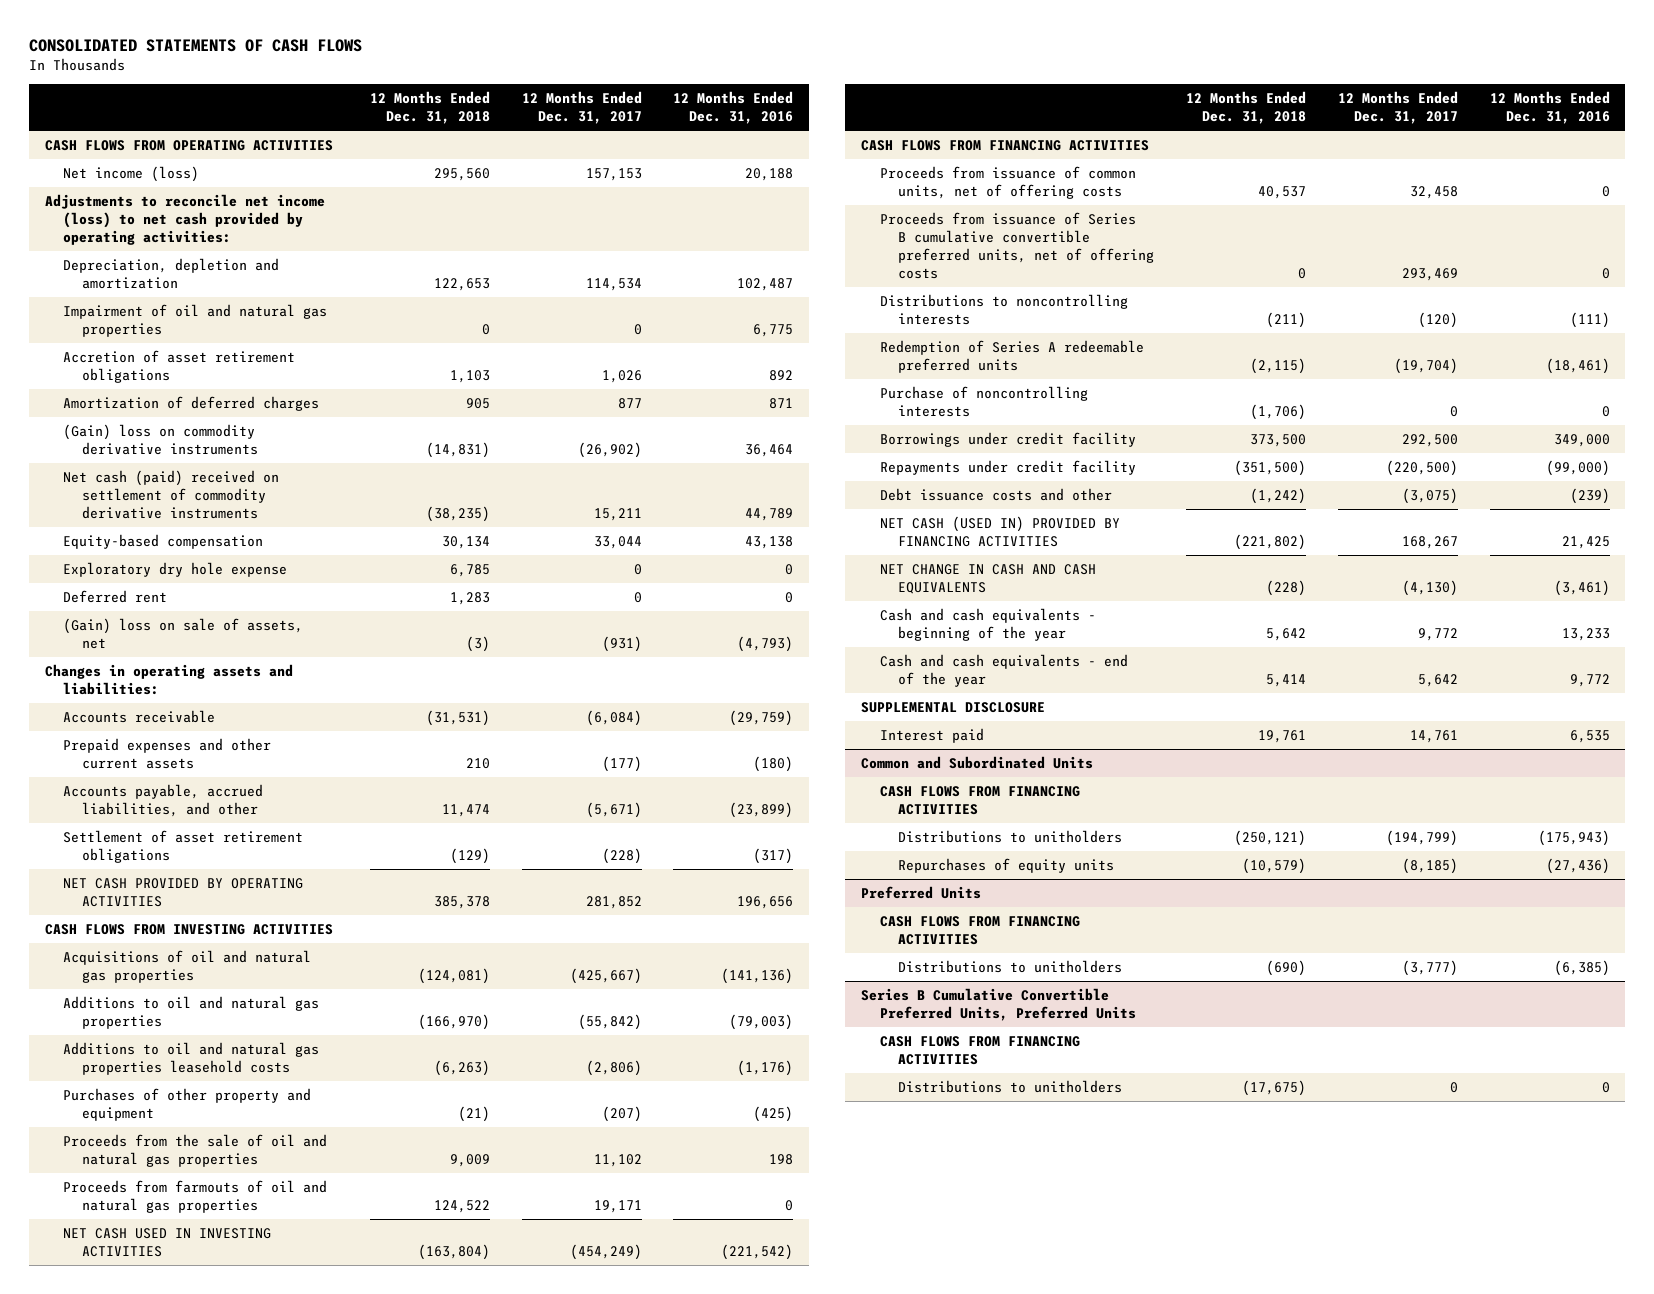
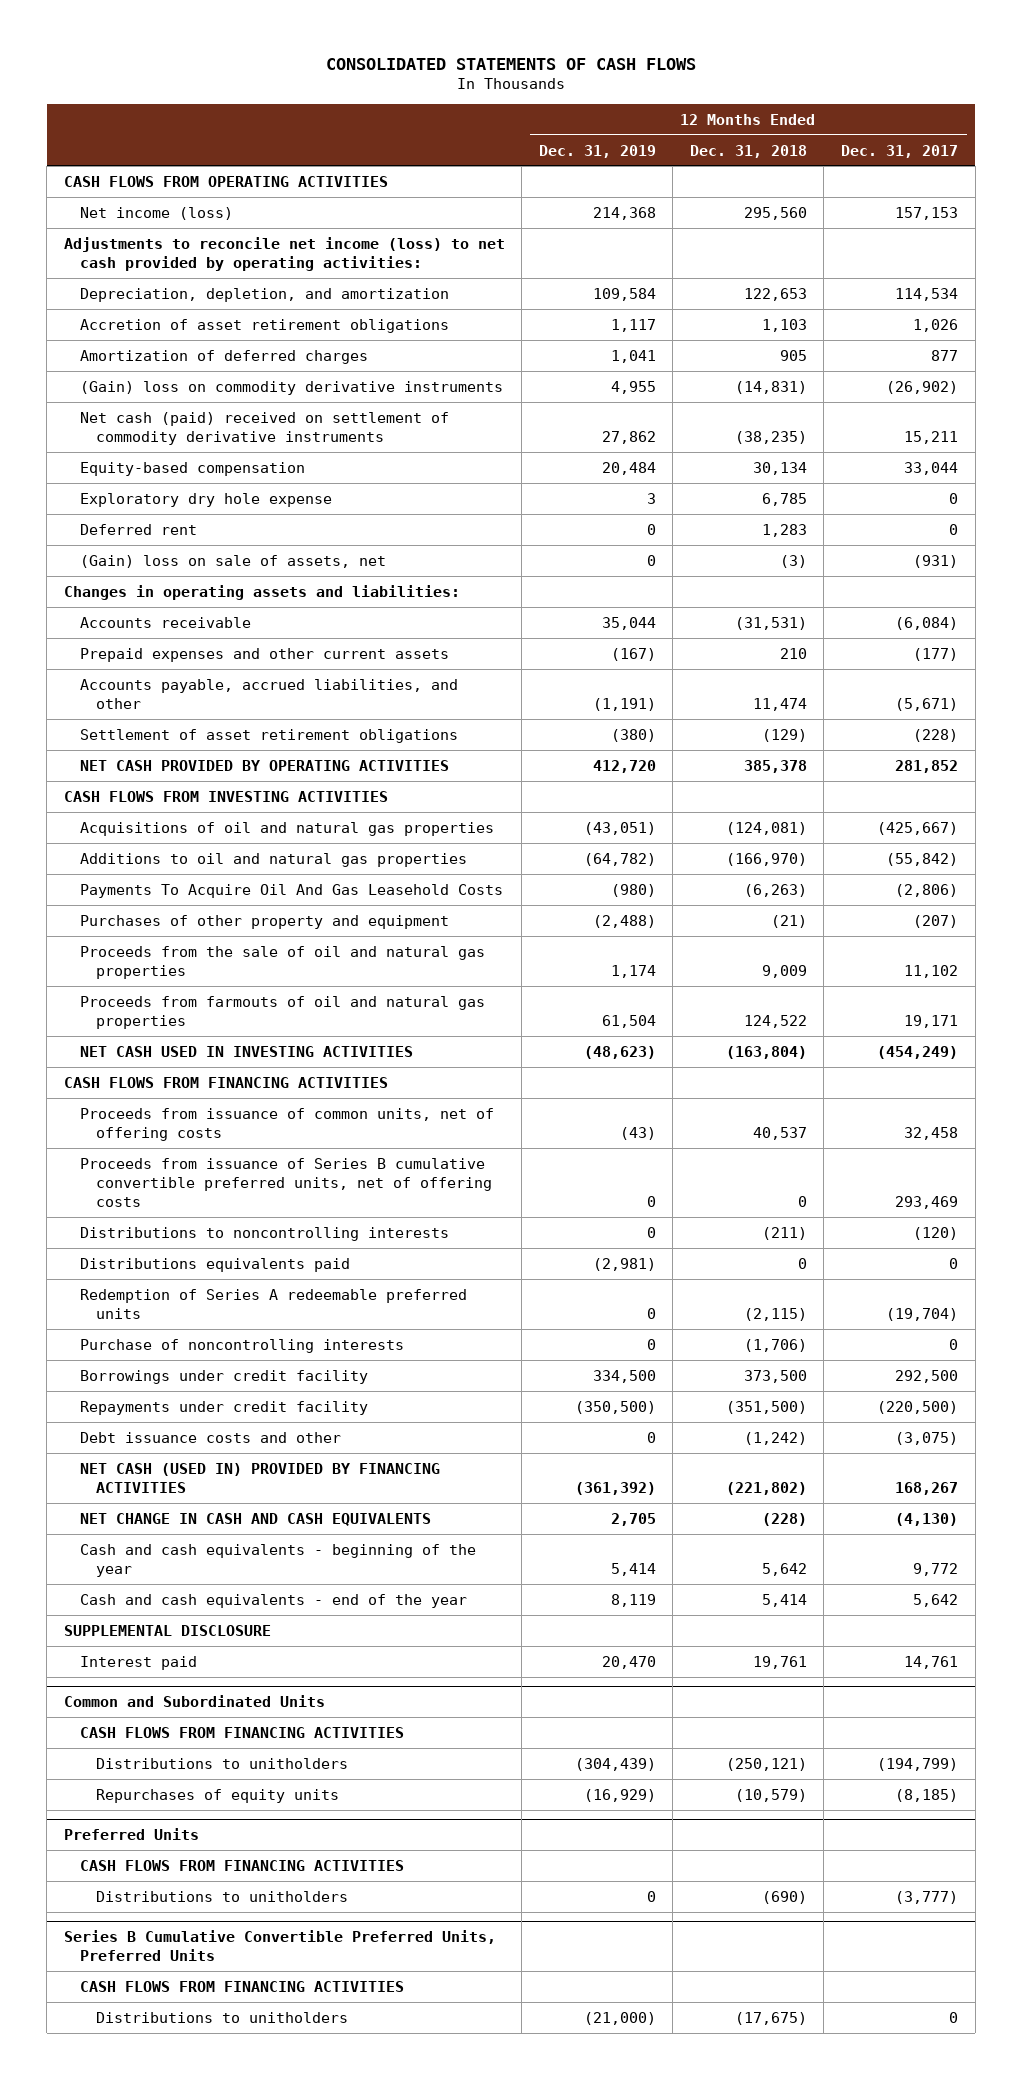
- | 12 Months Ended Dec. 31, 2018 | 12 Months Ended Dec. 31, 2017 | 12 Months Ended Dec. 31, 2016
+ | 12 Months Ended Dec. 31, 2019 | 12 Months Ended Dec. 31, 2018 | 12 Months Ended Dec. 31, 2017
- Depreciation, depletion and amortization | 122,653 | 114,534 | 102,487
- Impairment of oil and natural gas properties | 0 | 0 | 6,775
+ Depreciation, depletion, and amortization | 109,584 | 122,653 | 114,534
- Additions to oil and natural gas properties leasehold costs | (6,263) | (2,806) | (1,176)
+ Payments To Acquire Oil And Gas Leasehold Costs | (980) | (6,263) | (2,806)
+ Distributions equivalents paid | (2,981) | 0 | 0

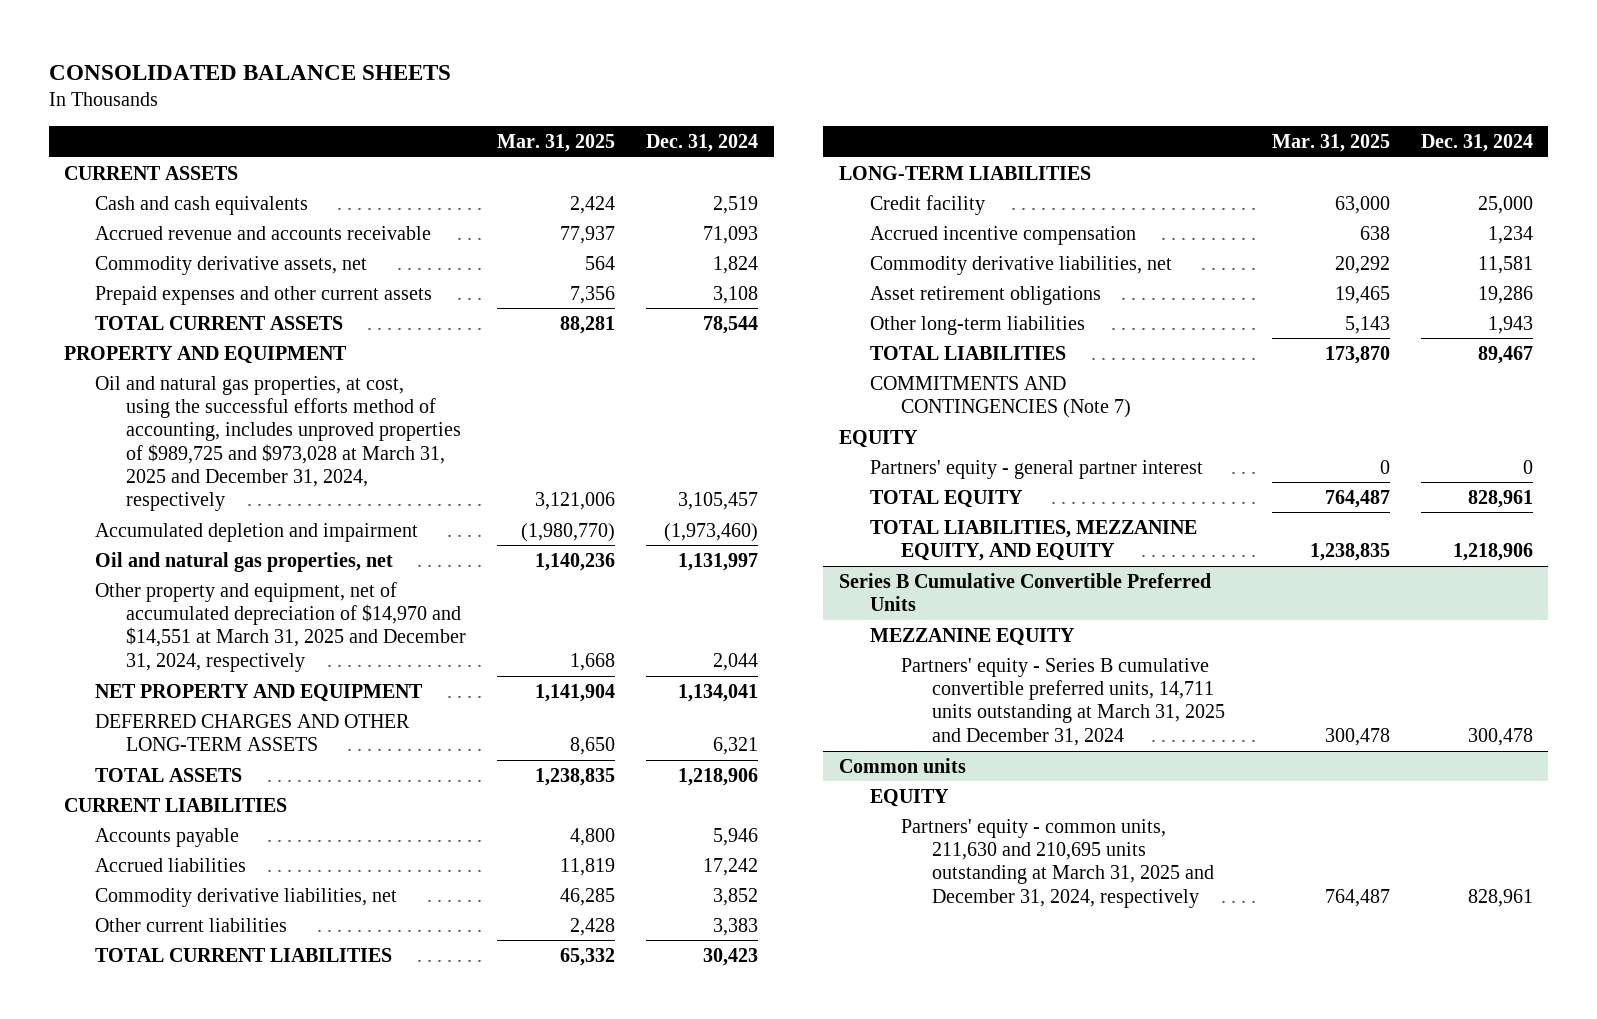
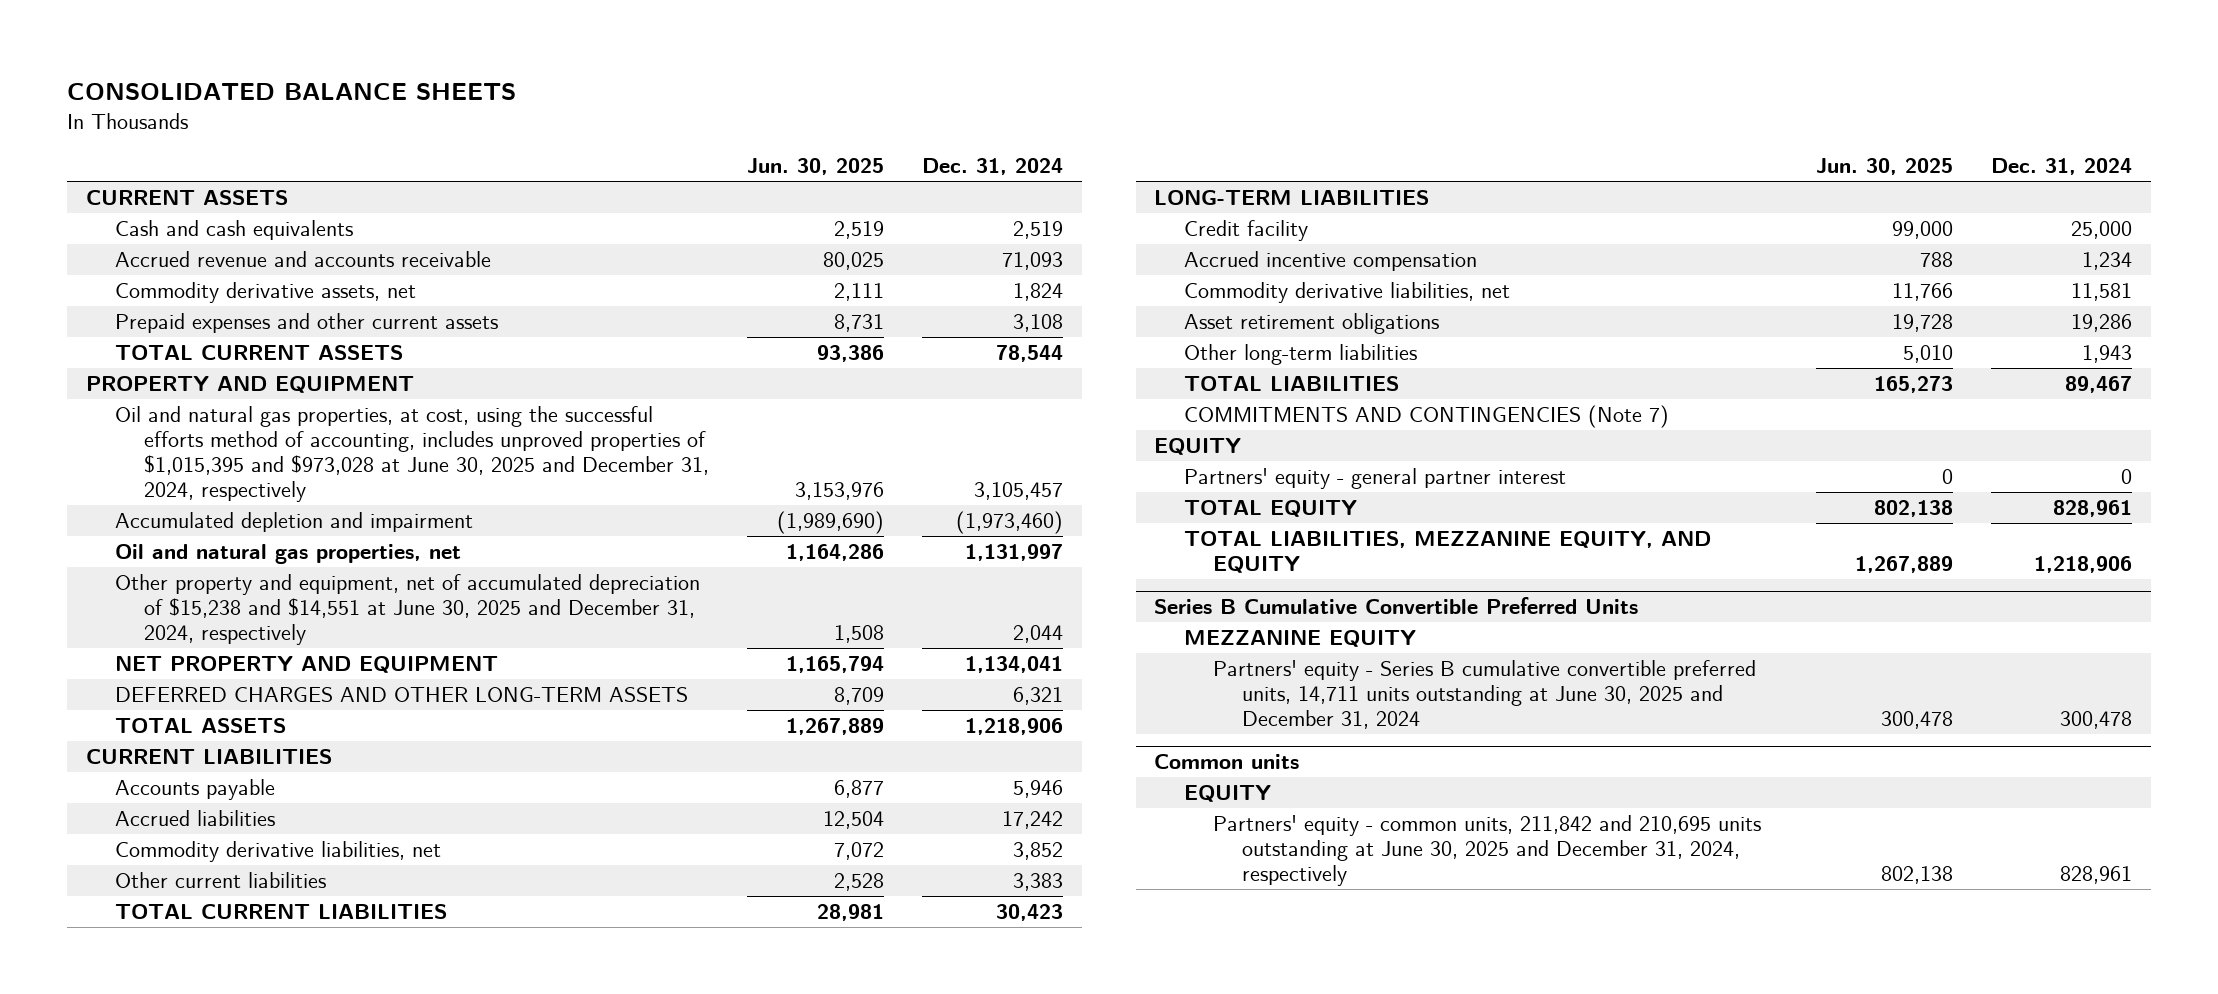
- | Mar. 31, 2025 | Dec. 31, 2024
+ | Jun. 30, 2025 | Dec. 31, 2024
- Oil and natural gas properties, at cost, using the successful efforts method of accounting, includes unproved properties of $989,725 and $973,028 at March 31, 2025 and December 31, 2024, respectively | 3,121,006 | 3,105,457
+ Oil and natural gas properties, at cost, using the successful efforts method of accounting, includes unproved properties of $1,015,395 and $973,028 at June 30, 2025 and December 31, 2024, respectively | 3,153,976 | 3,105,457
- Other property and equipment, net of accumulated depreciation of $14,970 and $14,551 at March 31, 2025 and December 31, 2024, respectively | 1,668 | 2,044
+ Other property and equipment, net of accumulated depreciation of $15,238 and $14,551 at June 30, 2025 and December 31, 2024, respectively | 1,508 | 2,044
@ Series B Cumulative Convertible Preferred Units
- Partners' equity - Series B cumulative convertible preferred units, 14,711 units outstanding at March 31, 2025 and December 31, 2024 | 300,478 | 300,478
+ Partners' equity - Series B cumulative convertible preferred units, 14,711 units outstanding at June 30, 2025 and December 31, 2024 | 300,478 | 300,478
@ Common units
- Partners' equity - common units, 211,630 and 210,695 units outstanding at March 31, 2025 and December 31, 2024, respectively | 764,487 | 828,961
+ Partners' equity - common units, 211,842 and 210,695 units outstanding at June 30, 2025 and December 31, 2024, respectively | 802,138 | 828,961

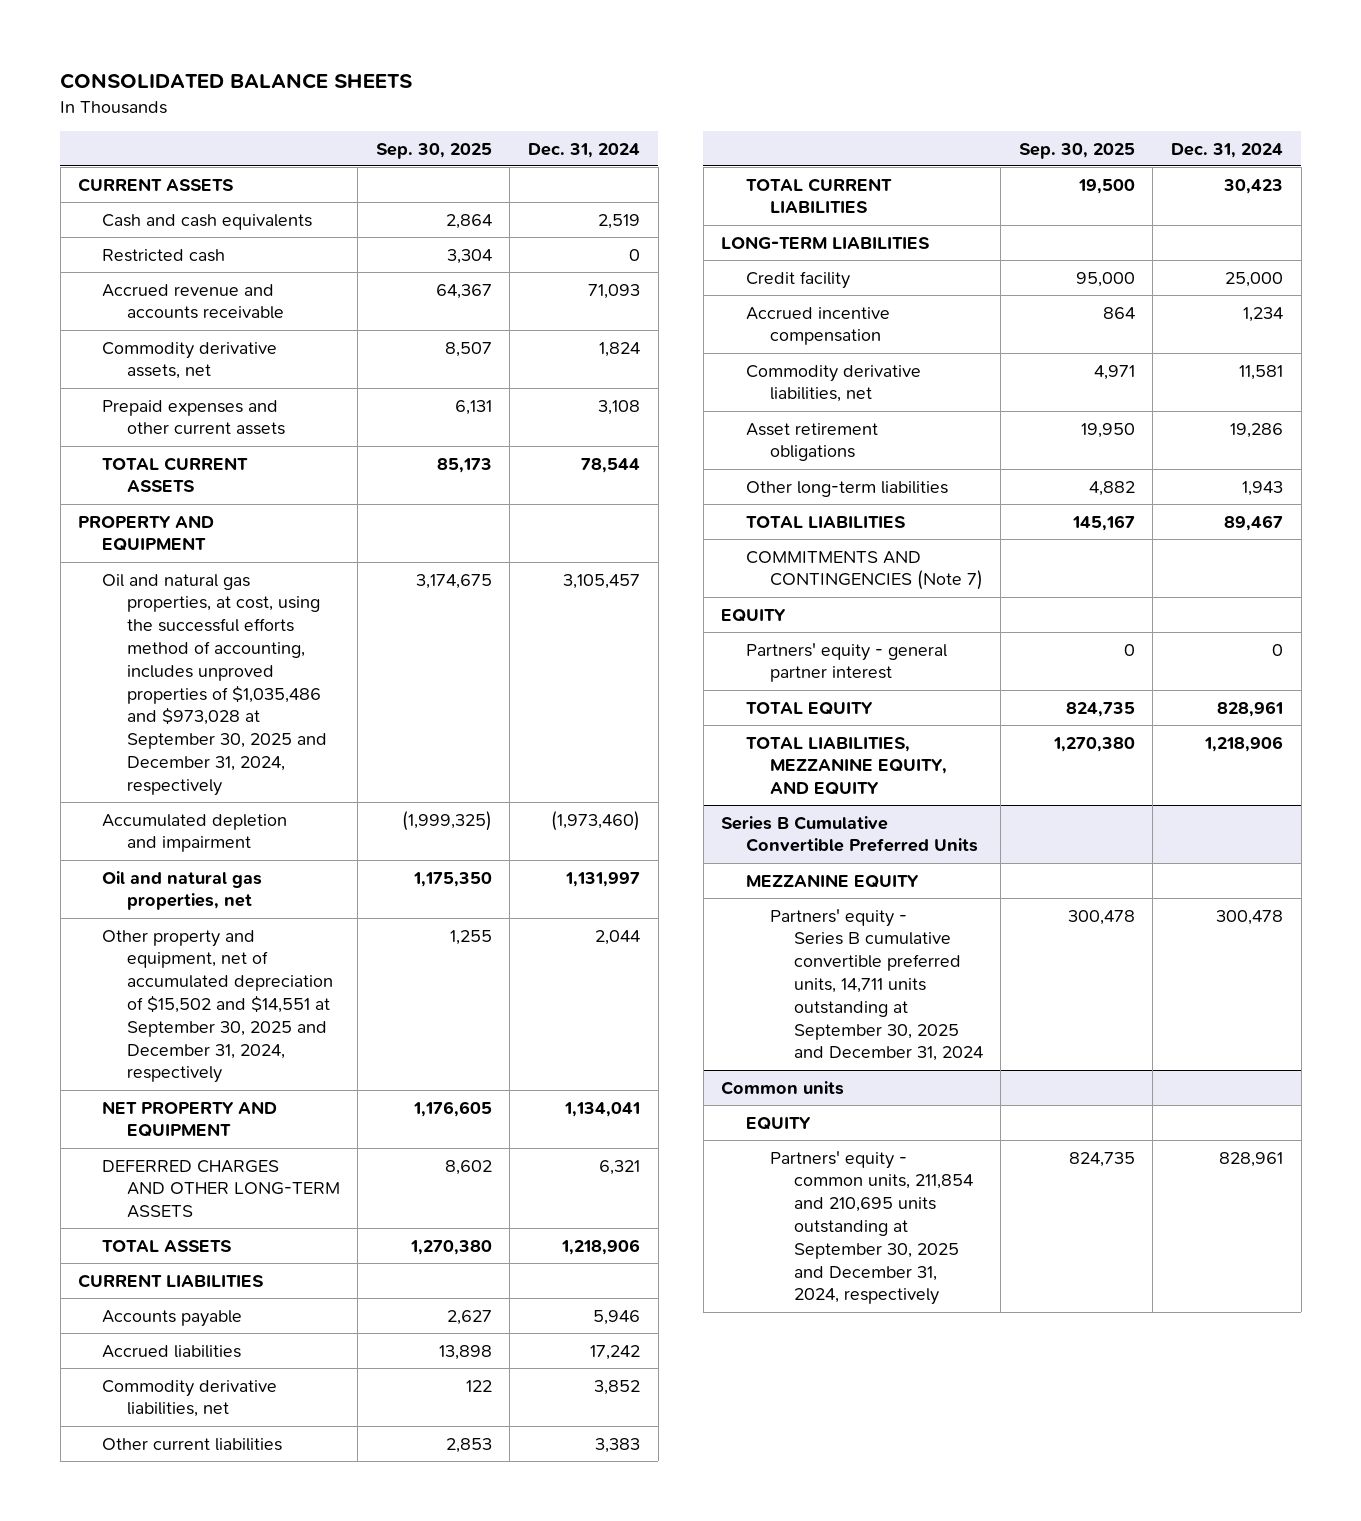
- | Jun. 30, 2025 | Dec. 31, 2024
+ | Sep. 30, 2025 | Dec. 31, 2024
+ Restricted cash | 3,304 | 0
- Oil and natural gas properties, at cost, using the successful efforts method of accounting, includes unproved properties of $1,015,395 and $973,028 at June 30, 2025 and December 31, 2024, respectively | 3,153,976 | 3,105,457
+ Oil and natural gas properties, at cost, using the successful efforts method of accounting, includes unproved properties of $1,035,486 and $973,028 at September 30, 2025 and December 31, 2024, respectively | 3,174,675 | 3,105,457
- Other property and equipment, net of accumulated depreciation of $15,238 and $14,551 at June 30, 2025 and December 31, 2024, respectively | 1,508 | 2,044
+ Other property and equipment, net of accumulated depreciation of $15,502 and $14,551 at September 30, 2025 and December 31, 2024, respectively | 1,255 | 2,044
@ Series B Cumulative Convertible Preferred Units
- Partners' equity - Series B cumulative convertible preferred units, 14,711 units outstanding at June 30, 2025 and December 31, 2024 | 300,478 | 300,478
+ Partners' equity - Series B cumulative convertible preferred units, 14,711 units outstanding at September 30, 2025 and December 31, 2024 | 300,478 | 300,478
@ Common units
- Partners' equity - common units, 211,842 and 210,695 units outstanding at June 30, 2025 and December 31, 2024, respectively | 802,138 | 828,961
+ Partners' equity - common units, 211,854 and 210,695 units outstanding at September 30, 2025 and December 31, 2024, respectively | 824,735 | 828,961

